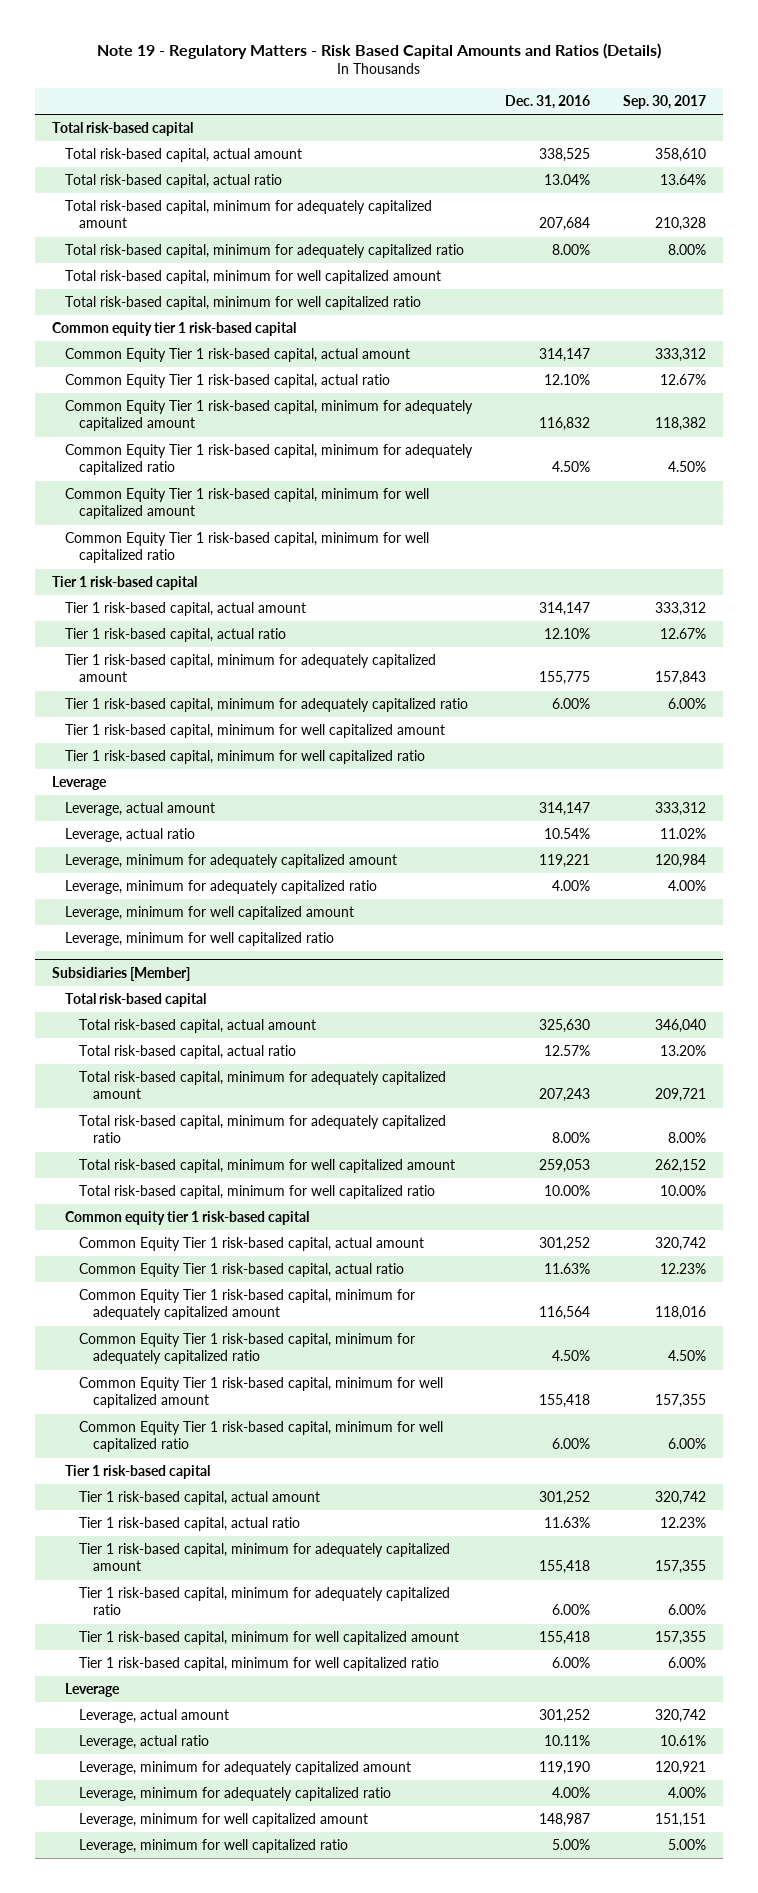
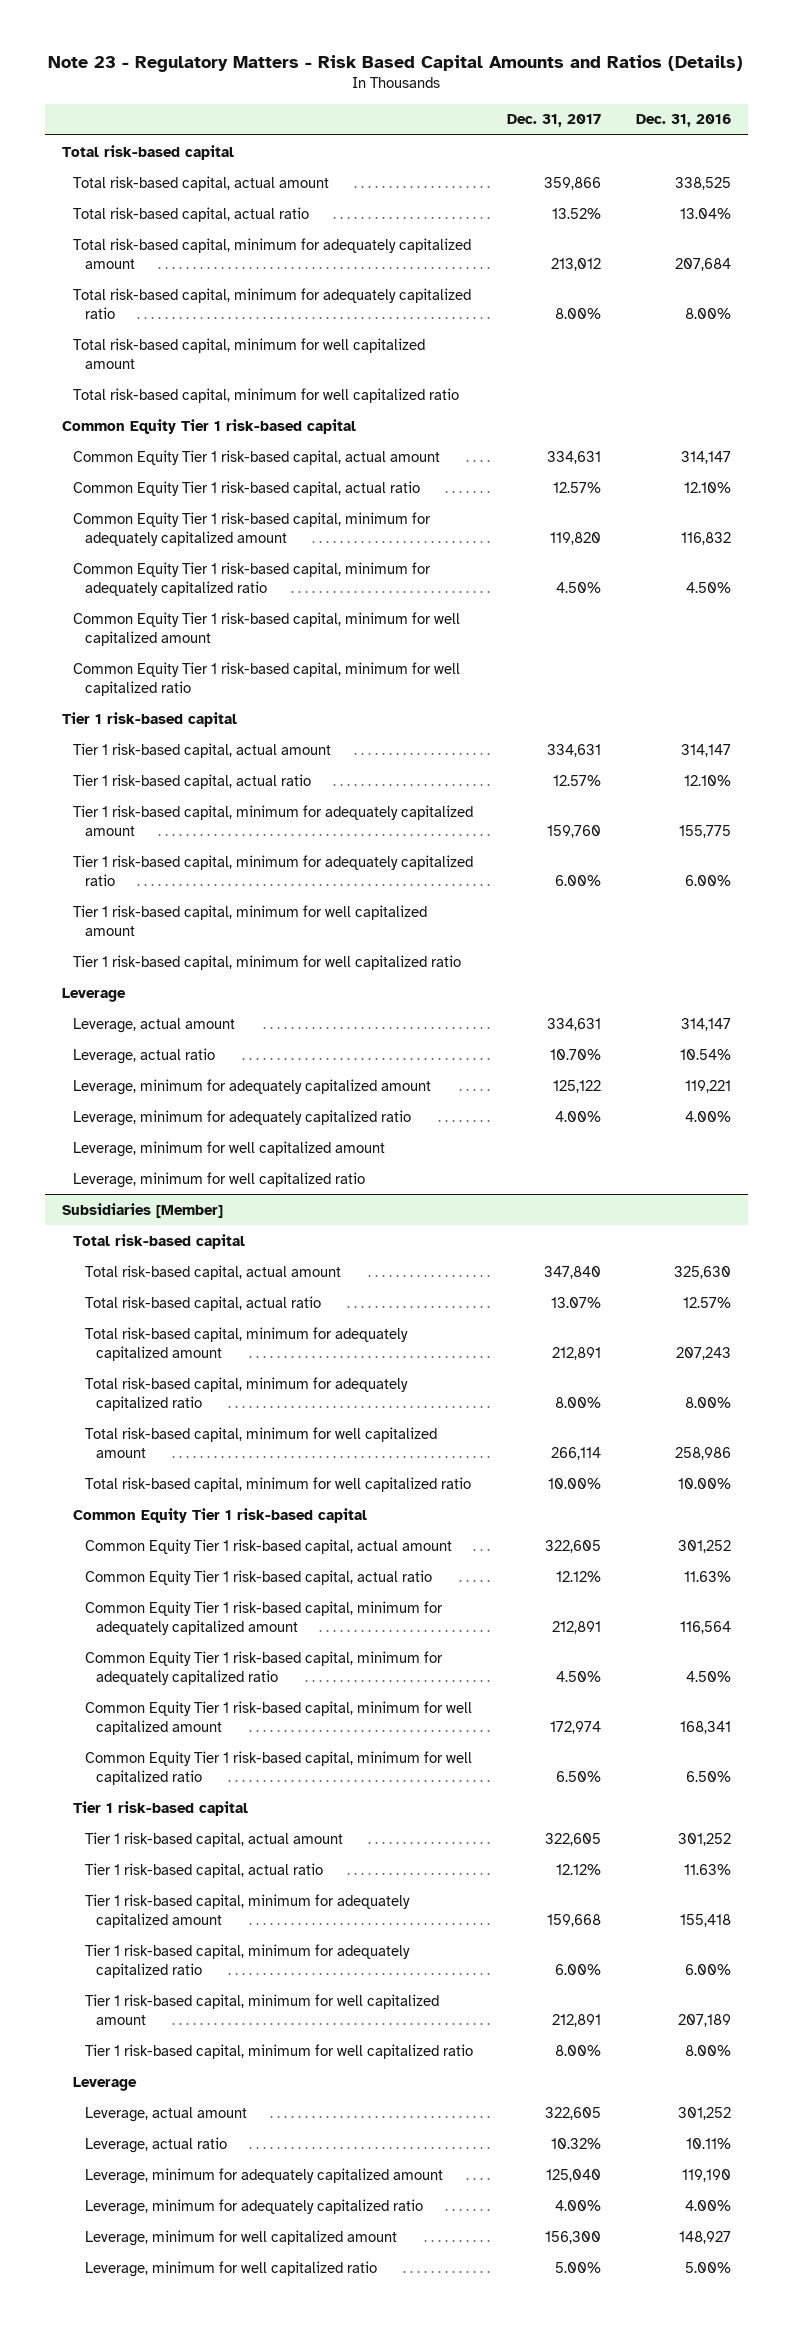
- Note 19 - Regulatory Matters - Risk Based Capital Amounts and Ratios (Details)
+ Note 23 - Regulatory Matters - Risk Based Capital Amounts and Ratios (Details)
- | Dec. 31, 2016 | Sep. 30, 2017
+ | Dec. 31, 2017 | Dec. 31, 2016
- Common equity tier 1 risk-based capital
+ Common Equity Tier 1 risk-based capital
@ Subsidiaries [Member]
- Total risk-based capital, minimum for well capitalized amount | 259,053 | 262,152
+ Total risk-based capital, minimum for well capitalized amount | 266,114 | 258,986
- Common equity tier 1 risk-based capital
+ Common Equity Tier 1 risk-based capital
- Common Equity Tier 1 risk-based capital, minimum for well capitalized amount | 155,418 | 157,355
- Common Equity Tier 1 risk-based capital, minimum for well capitalized ratio | 6.00% | 6.00%
+ Common Equity Tier 1 risk-based capital, minimum for well capitalized amount | 172,974 | 168,341
+ Common Equity Tier 1 risk-based capital, minimum for well capitalized ratio | 6.50% | 6.50%
- Tier 1 risk-based capital, minimum for well capitalized amount | 155,418 | 157,355
- Tier 1 risk-based capital, minimum for well capitalized ratio | 6.00% | 6.00%
+ Tier 1 risk-based capital, minimum for well capitalized amount | 212,891 | 207,189
+ Tier 1 risk-based capital, minimum for well capitalized ratio | 8.00% | 8.00%
- Leverage, minimum for well capitalized amount | 148,987 | 151,151
+ Leverage, minimum for well capitalized amount | 156,300 | 148,927

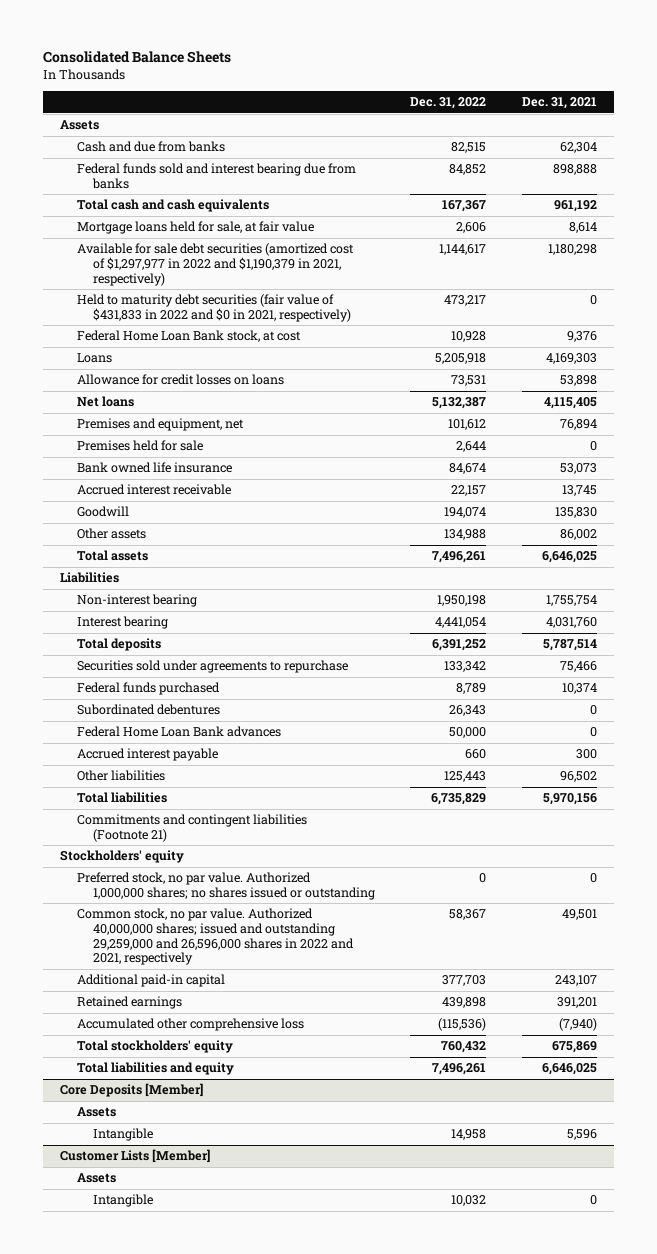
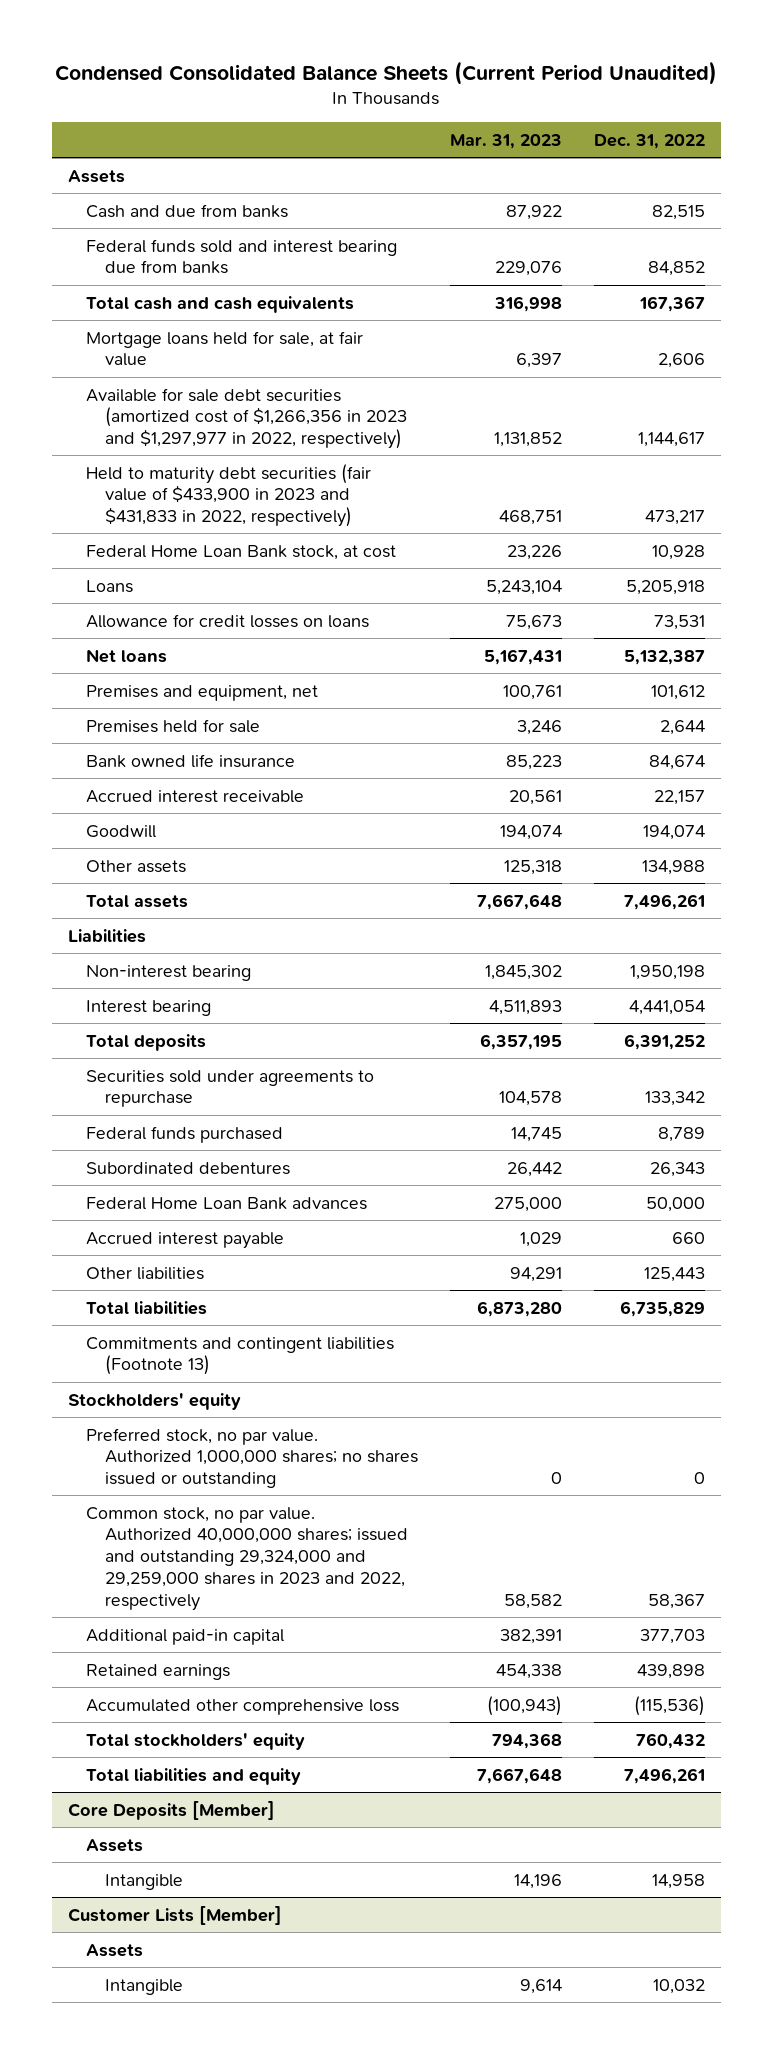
- Consolidated Balance Sheets
+ Condensed Consolidated Balance Sheets (Current Period Unaudited)
- | Dec. 31, 2022 | Dec. 31, 2021
+ | Mar. 31, 2023 | Dec. 31, 2022
- Available for sale debt securities (amortized cost of $1,297,977 in 2022 and $1,190,379 in 2021, respectively) | 1,144,617 | 1,180,298
- Held to maturity debt securities (fair value of $431,833 in 2022 and $0 in 2021, respectively) | 473,217 | 0
+ Available for sale debt securities (amortized cost of $1,266,356 in 2023 and $1,297,977 in 2022, respectively) | 1,131,852 | 1,144,617
+ Held to maturity debt securities (fair value of $433,900 in 2023 and $431,833 in 2022, respectively) | 468,751 | 473,217
- Commitments and contingent liabilities (Footnote 21)
+ Commitments and contingent liabilities (Footnote 13)
- Common stock, no par value. Authorized 40,000,000 shares; issued and outstanding 29,259,000 and 26,596,000 shares in 2022 and 2021, respectively | 58,367 | 49,501
+ Common stock, no par value. Authorized 40,000,000 shares; issued and outstanding 29,324,000 and 29,259,000 shares in 2023 and 2022, respectively | 58,582 | 58,367

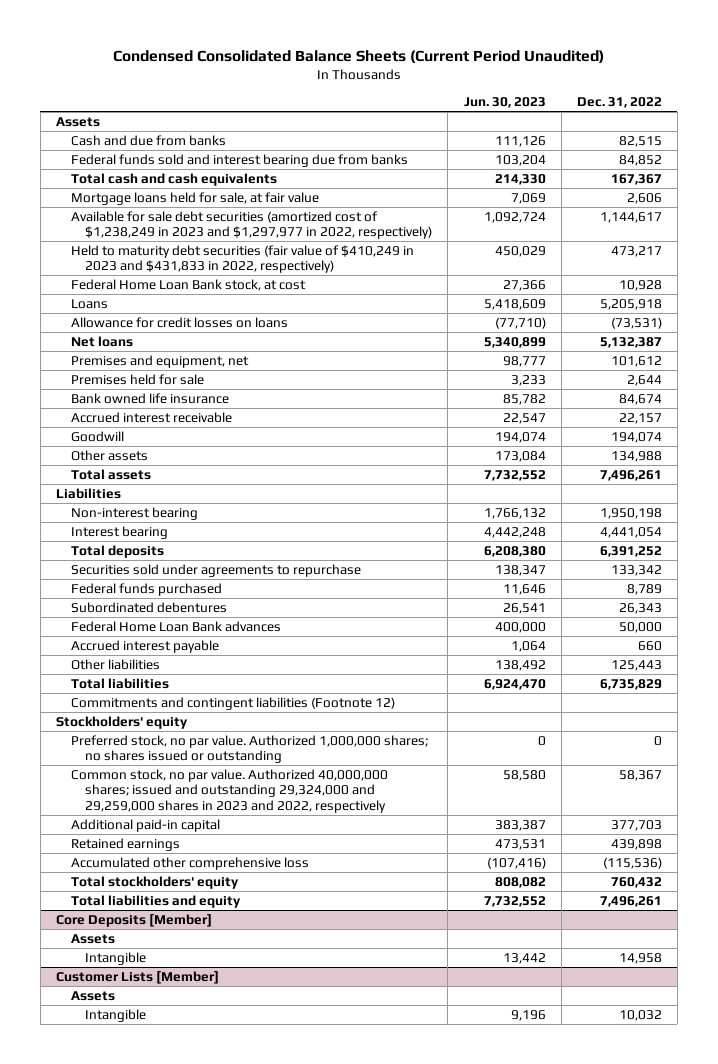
- | Mar. 31, 2023 | Dec. 31, 2022
+ | Jun. 30, 2023 | Dec. 31, 2022
- Available for sale debt securities (amortized cost of $1,266,356 in 2023 and $1,297,977 in 2022, respectively) | 1,131,852 | 1,144,617
- Held to maturity debt securities (fair value of $433,900 in 2023 and $431,833 in 2022, respectively) | 468,751 | 473,217
+ Available for sale debt securities (amortized cost of $1,238,249 in 2023 and $1,297,977 in 2022, respectively) | 1,092,724 | 1,144,617
+ Held to maturity debt securities (fair value of $410,249 in 2023 and $431,833 in 2022, respectively) | 450,029 | 473,217
- Allowance for credit losses on loans | 75,673 | 73,531
+ Allowance for credit losses on loans | (77,710) | (73,531)
- Commitments and contingent liabilities (Footnote 13)
+ Commitments and contingent liabilities (Footnote 12)

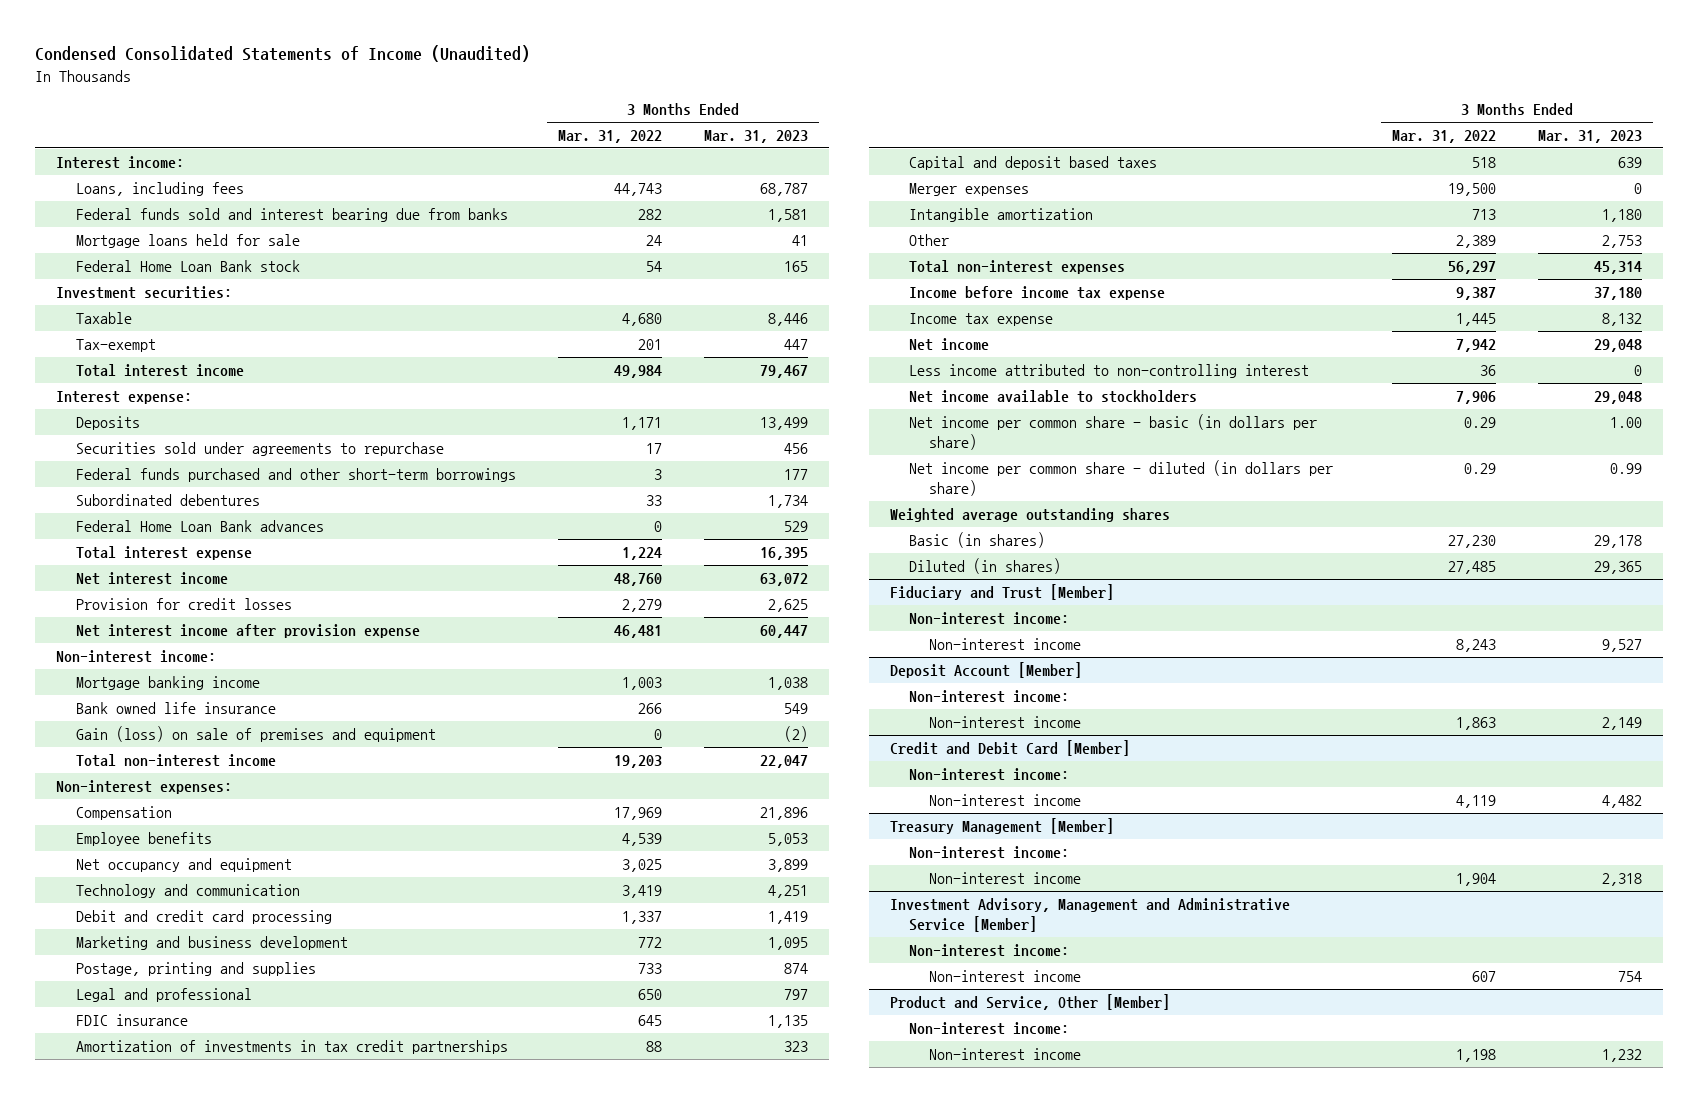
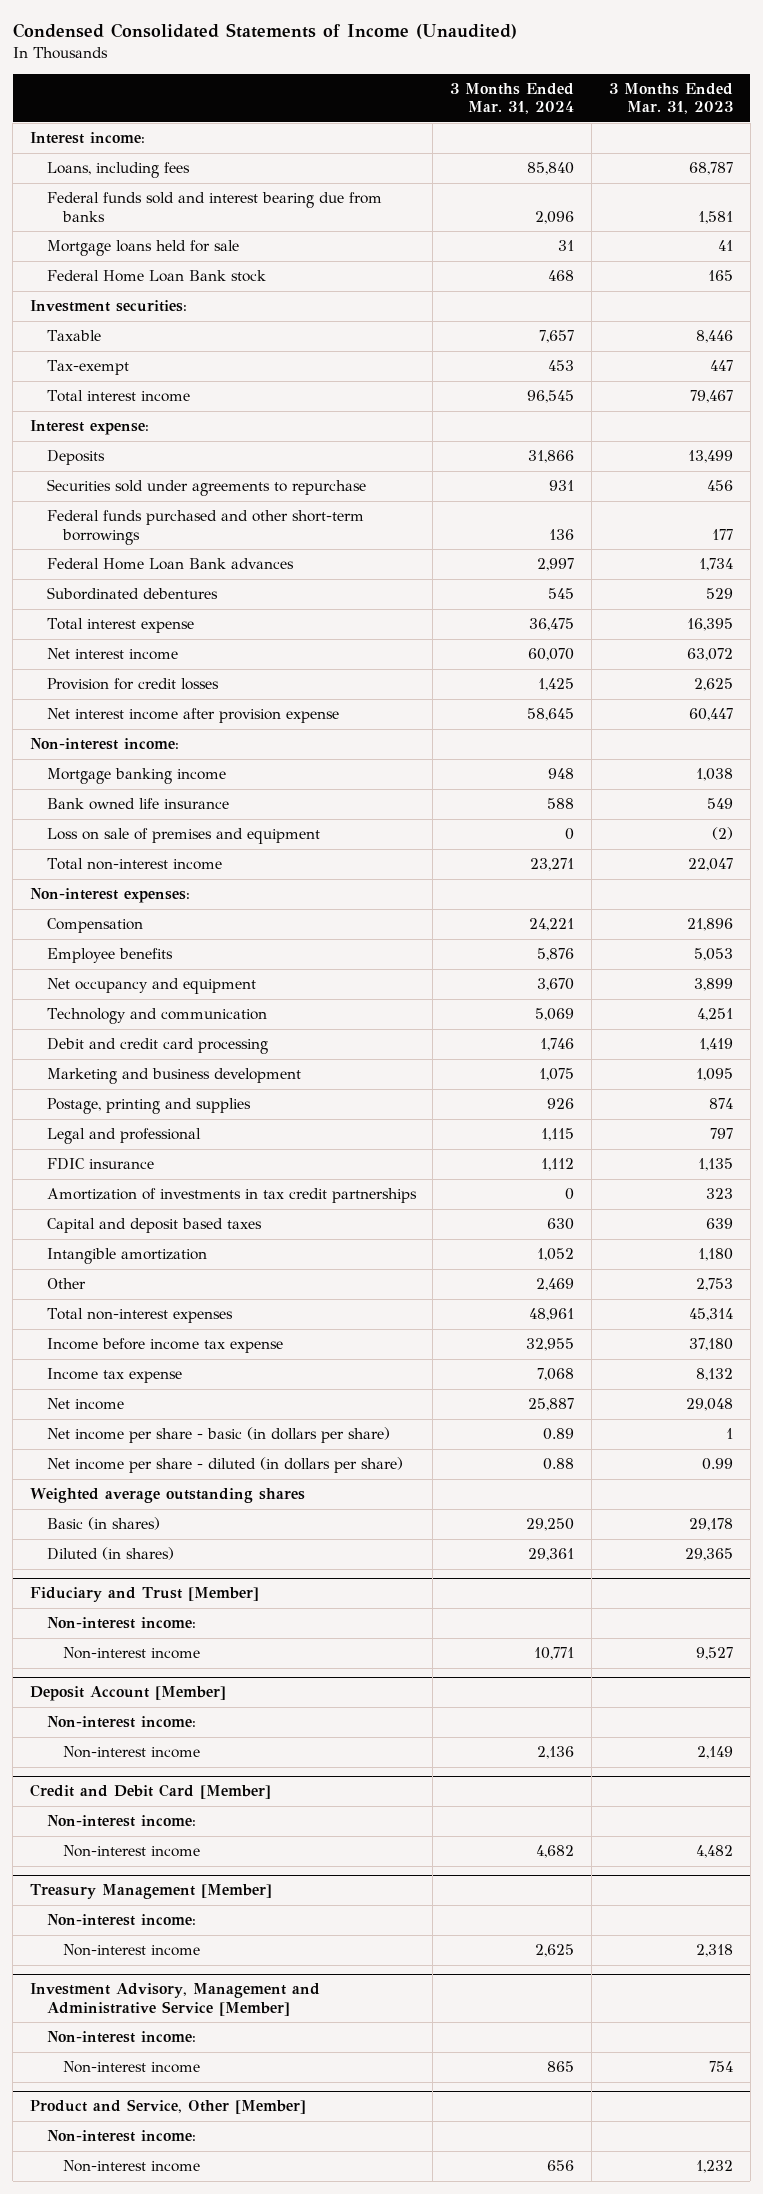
- | 3 Months Ended Mar. 31, 2022 | 3 Months Ended Mar. 31, 2023
+ | 3 Months Ended Mar. 31, 2024 | 3 Months Ended Mar. 31, 2023
- Subordinated debentures | 33 | 1,734
- Federal Home Loan Bank advances | 0 | 529
+ Federal Home Loan Bank advances | 2,997 | 1,734
+ Subordinated debentures | 545 | 529
- Gain (loss) on sale of premises and equipment | 0 | (2)
+ Loss on sale of premises and equipment | 0 | (2)
- Merger expenses | 19,500 | 0
- Less income attributed to non-controlling interest | 36 | 0
- Net income available to stockholders | 7,906 | 29,048
- Net income per common share - basic (in dollars per share) | 0.29 | 1.00
- Net income per common share - diluted (in dollars per share) | 0.29 | 0.99
+ Net income per share - basic (in dollars per share) | 0.89 | 1
+ Net income per share - diluted (in dollars per share) | 0.88 | 0.99

